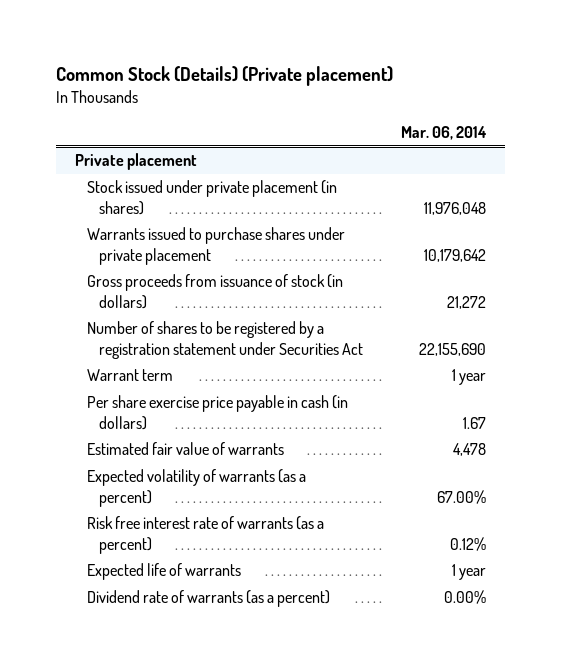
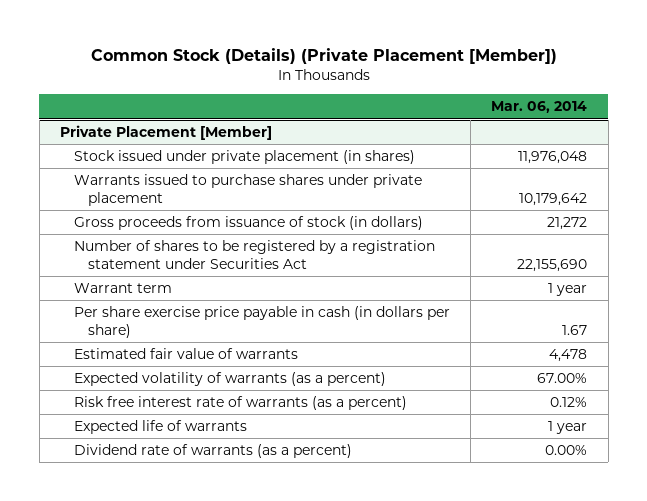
- Common Stock (Details) (Private placement)
+ Common Stock (Details) (Private Placement [Member])
- Private placement
+ Private Placement [Member]
- Per share exercise price payable in cash (in dollars) | 1.67
+ Per share exercise price payable in cash (in dollars per share) | 1.67

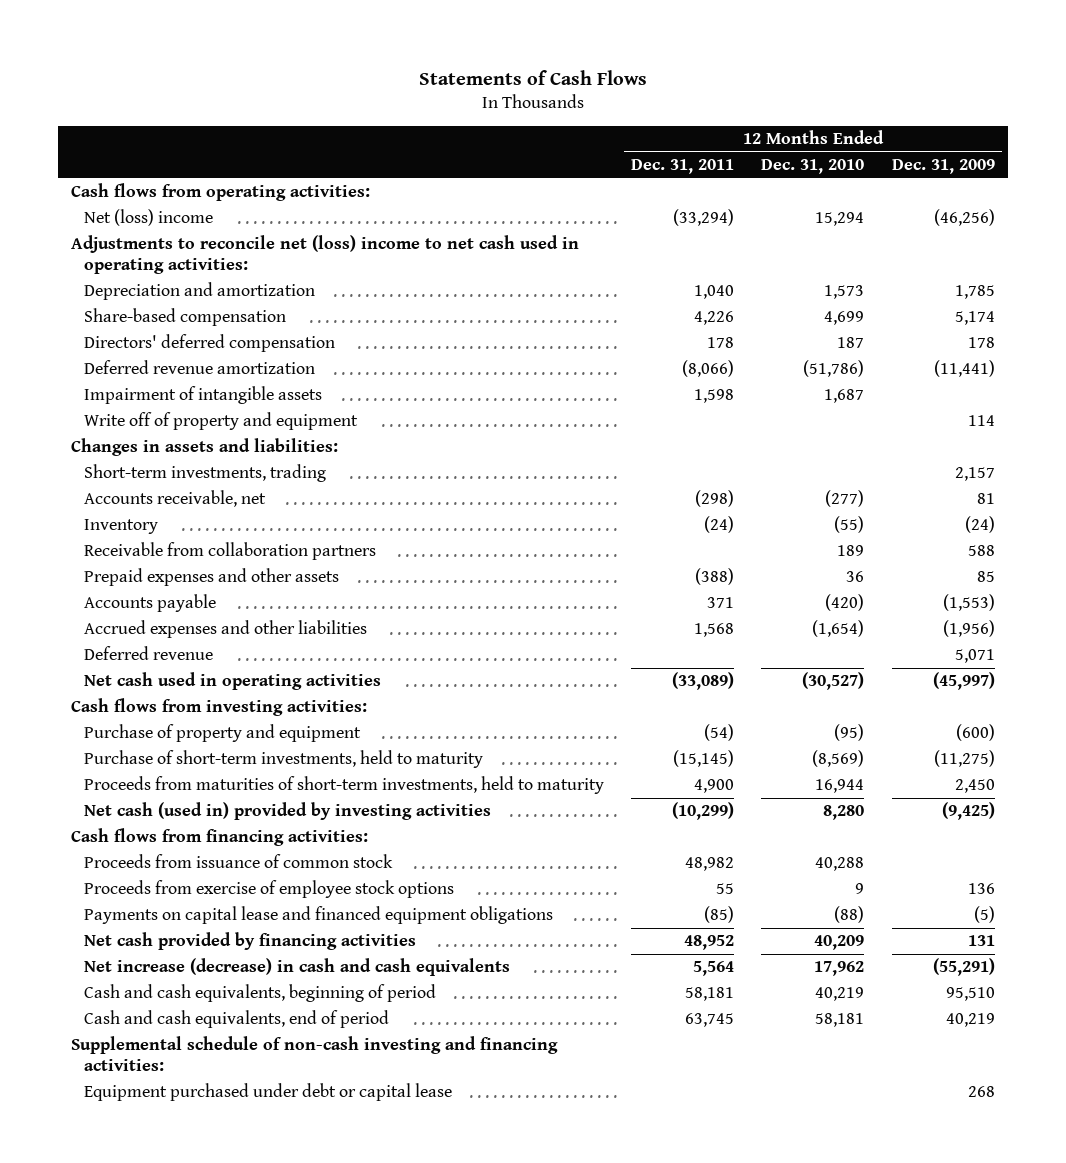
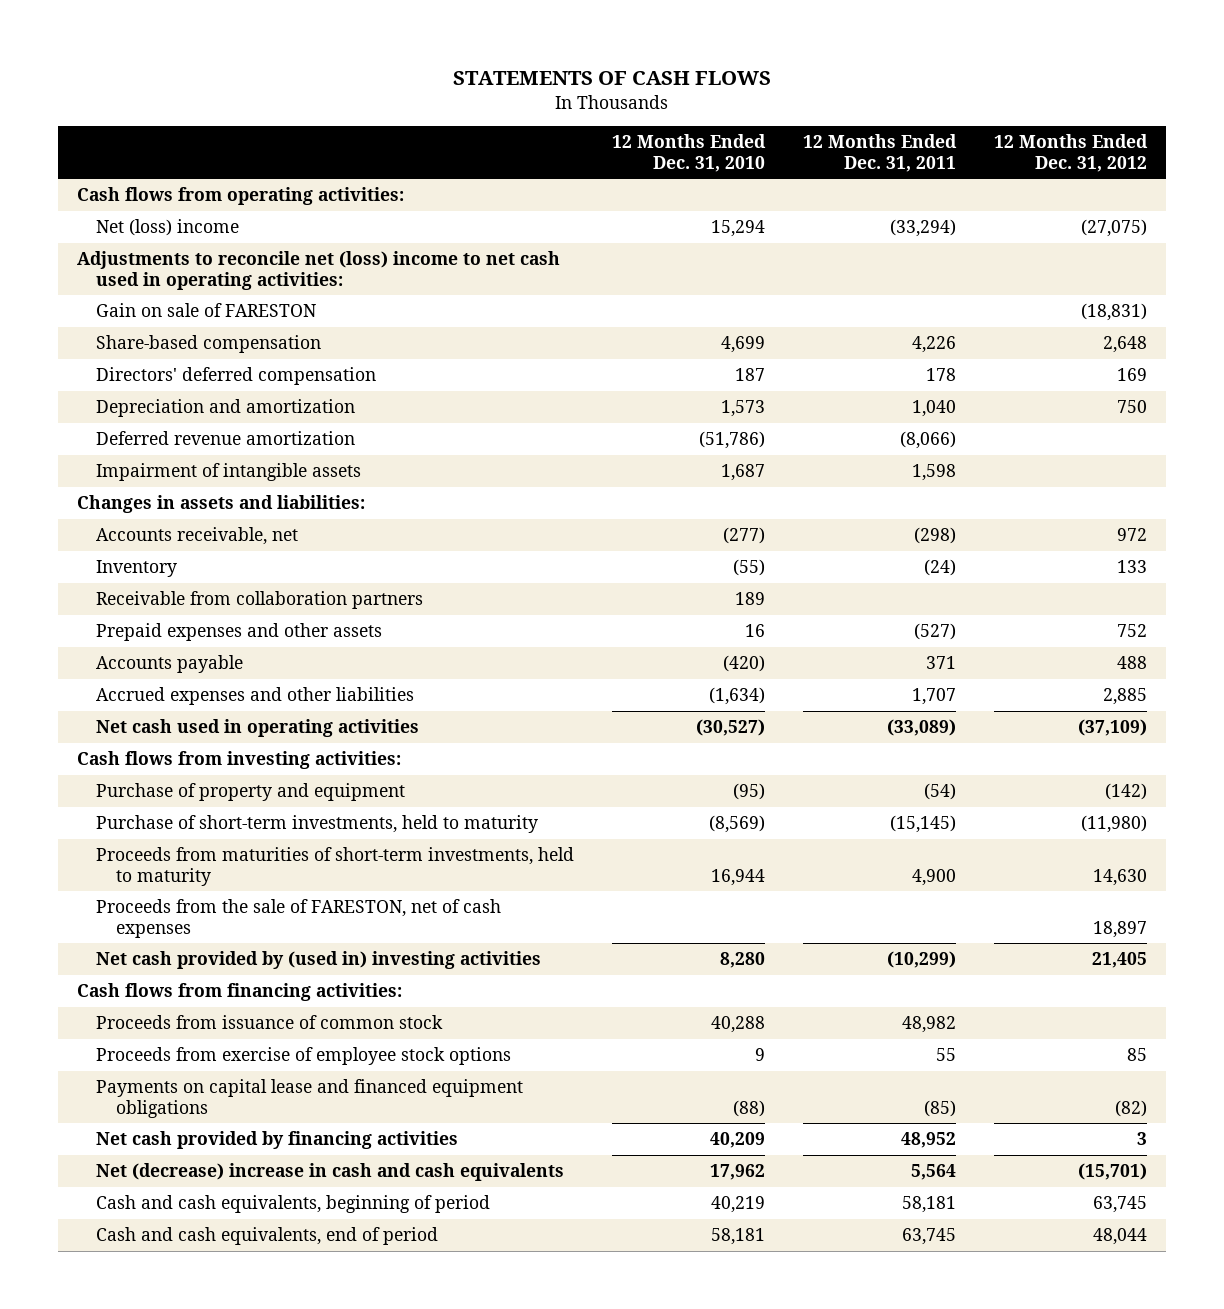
- Statements of Cash Flows
+ STATEMENTS OF CASH FLOWS
- | 12 Months Ended Dec. 31, 2011 | 12 Months Ended Dec. 31, 2010 | 12 Months Ended Dec. 31, 2009
+ | 12 Months Ended Dec. 31, 2010 | 12 Months Ended Dec. 31, 2011 | 12 Months Ended Dec. 31, 2012
+ Gain on sale of FARESTON | | | (18,831)
moved down: Depreciation and amortization | 1,573 | 1,040 | 750
- Write off of property and equipment | | | 114
- Short-term investments, trading | | | 2,157
- Prepaid expenses and other assets | (388) | 36 | 85
+ Prepaid expenses and other assets | 16 | (527) | 752
- Accrued expenses and other liabilities | 1,568 | (1,654) | (1,956)
- Deferred revenue | | | 5,071
+ Accrued expenses and other liabilities | (1,634) | 1,707 | 2,885
- Net cash (used in) provided by investing activities | (10,299) | 8,280 | (9,425)
+ Proceeds from the sale of FARESTON, net of cash expenses | | | 18,897
+ Net cash provided by (used in) investing activities | 8,280 | (10,299) | 21,405
- Net increase (decrease) in cash and cash equivalents | 5,564 | 17,962 | (55,291)
+ Net (decrease) increase in cash and cash equivalents | 17,962 | 5,564 | (15,701)
- Supplemental schedule of non-cash investing and financing activities:
- Equipment purchased under debt or capital lease | | | 268

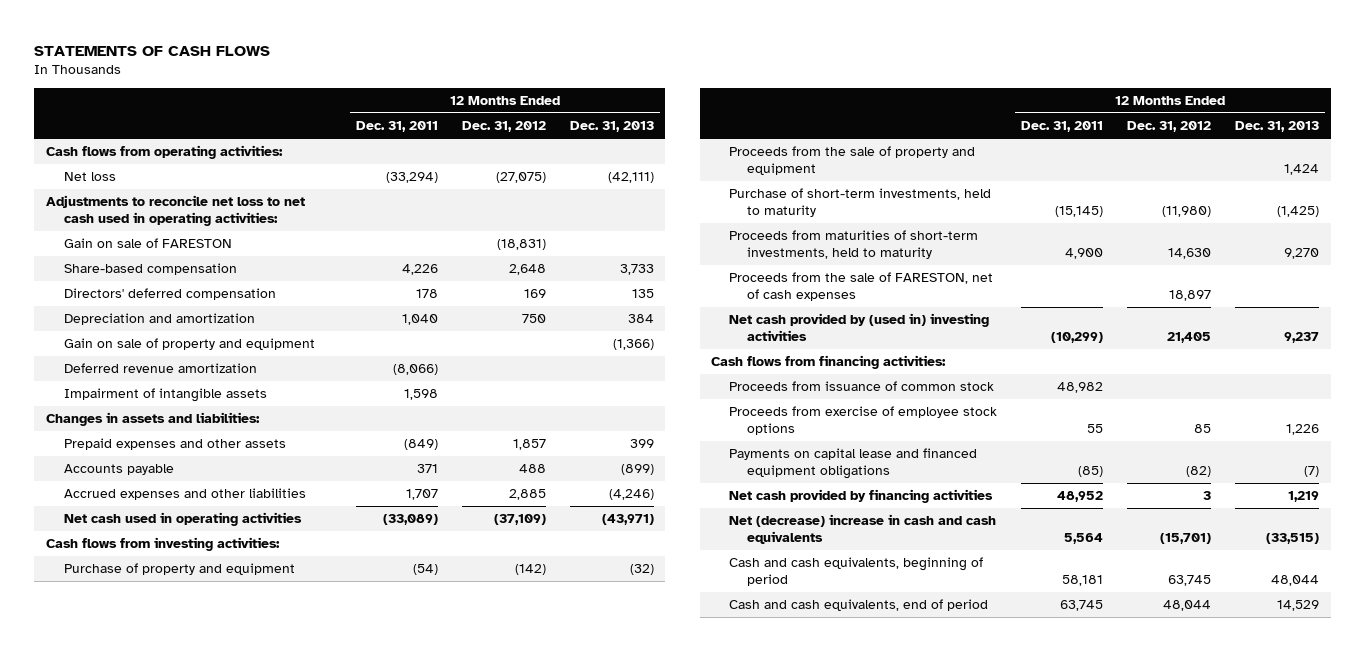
- | 12 Months Ended Dec. 31, 2010 | 12 Months Ended Dec. 31, 2011 | 12 Months Ended Dec. 31, 2012
+ | 12 Months Ended Dec. 31, 2011 | 12 Months Ended Dec. 31, 2012 | 12 Months Ended Dec. 31, 2013
- Net (loss) income | 15,294 | (33,294) | (27,075)
- Adjustments to reconcile net (loss) income to net cash used in operating activities:
+ Net loss | (33,294) | (27,075) | (42,111)
+ Adjustments to reconcile net loss to net cash used in operating activities:
+ Gain on sale of property and equipment | | | (1,366)
- Accounts receivable, net | (277) | (298) | 972
- Inventory | (55) | (24) | 133
- Receivable from collaboration partners | 189 | |
- Prepaid expenses and other assets | 16 | (527) | 752
+ Prepaid expenses and other assets | (849) | 1,857 | 399
+ Proceeds from the sale of property and equipment | | | 1,424

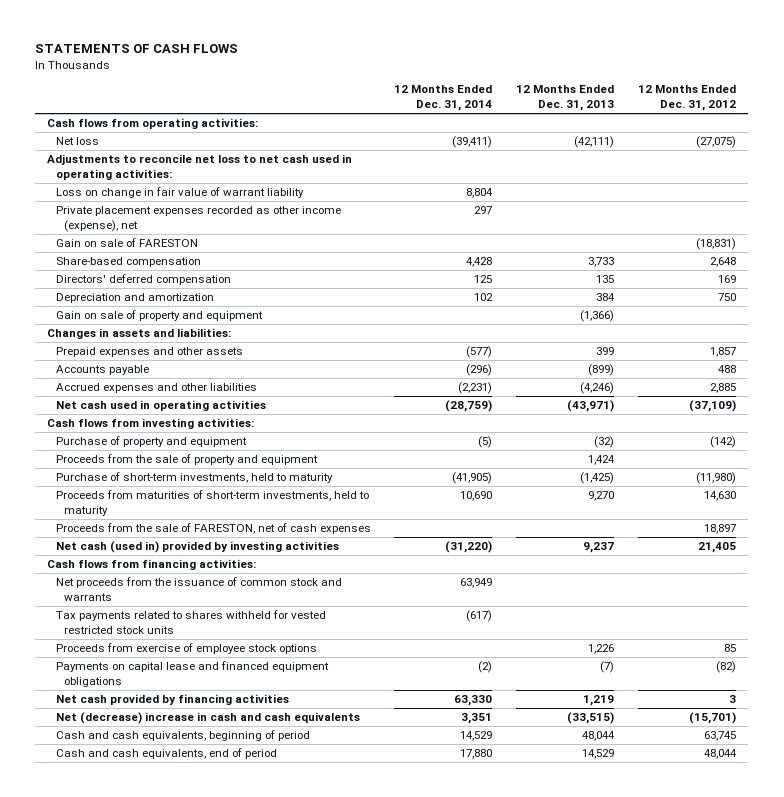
- | 12 Months Ended Dec. 31, 2011 | 12 Months Ended Dec. 31, 2012 | 12 Months Ended Dec. 31, 2013
+ | 12 Months Ended Dec. 31, 2014 | 12 Months Ended Dec. 31, 2013 | 12 Months Ended Dec. 31, 2012
+ Loss on change in fair value of warrant liability | 8,804 | |
+ Private placement expenses recorded as other income (expense), net | 297 | |
- Deferred revenue amortization | (8,066) | |
- Impairment of intangible assets | 1,598 | |
- Net cash provided by (used in) investing activities | (10,299) | 21,405 | 9,237
+ Net cash (used in) provided by investing activities | (31,220) | 9,237 | 21,405
- Proceeds from issuance of common stock | 48,982 | |
+ Net proceeds from the issuance of common stock and warrants | 63,949 | |
+ Tax payments related to shares withheld for vested restricted stock units | (617) | |

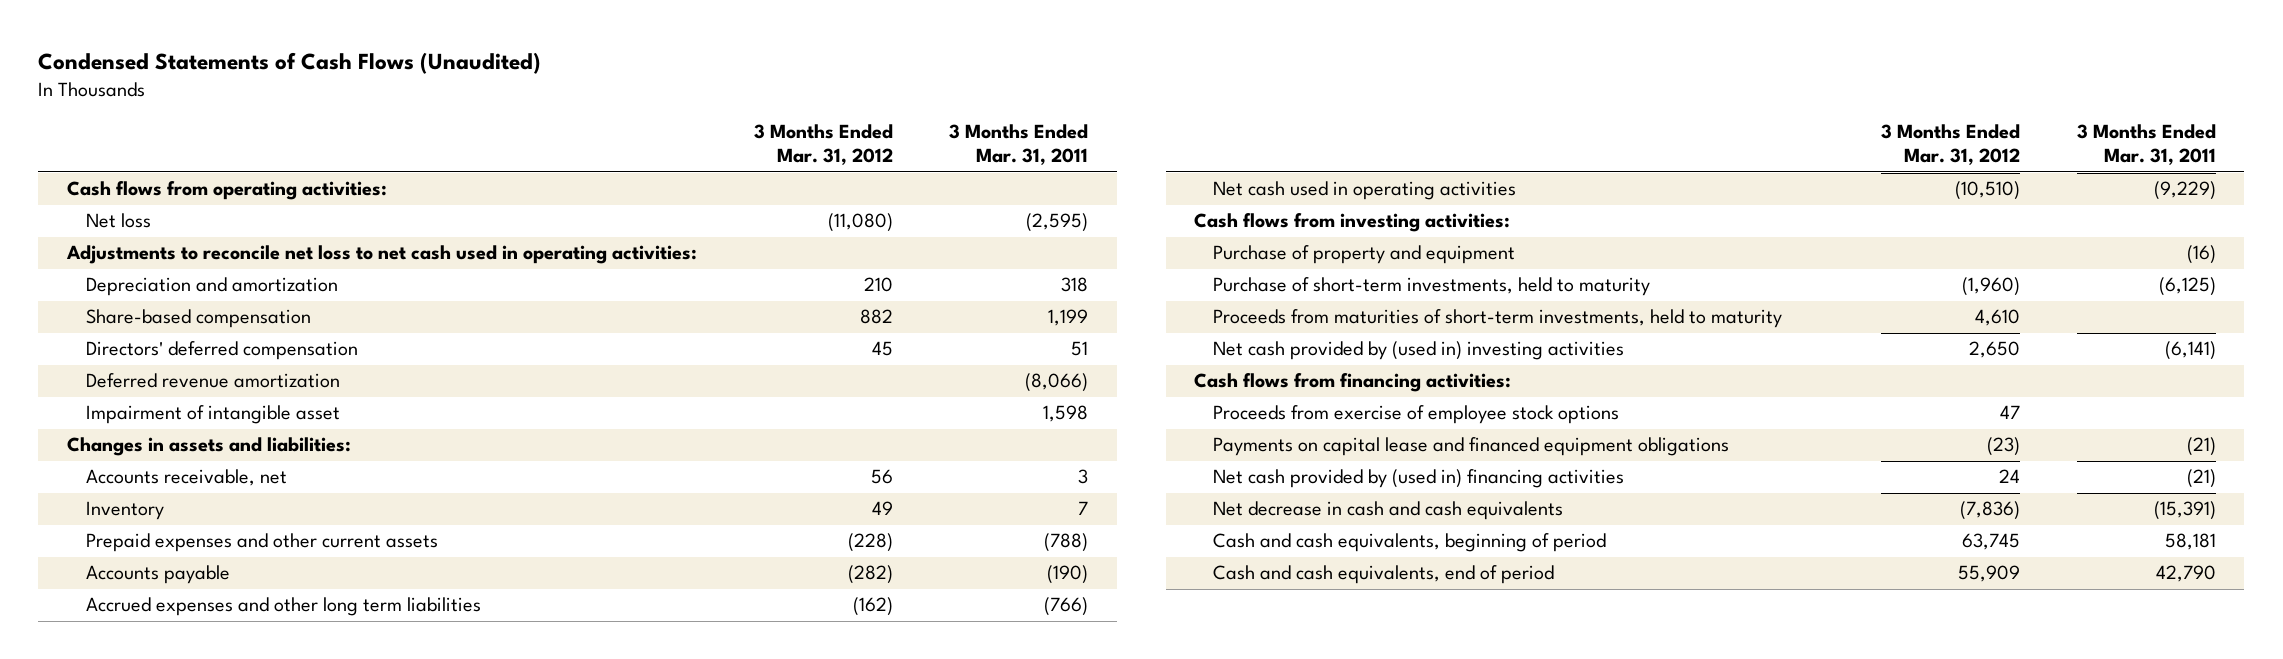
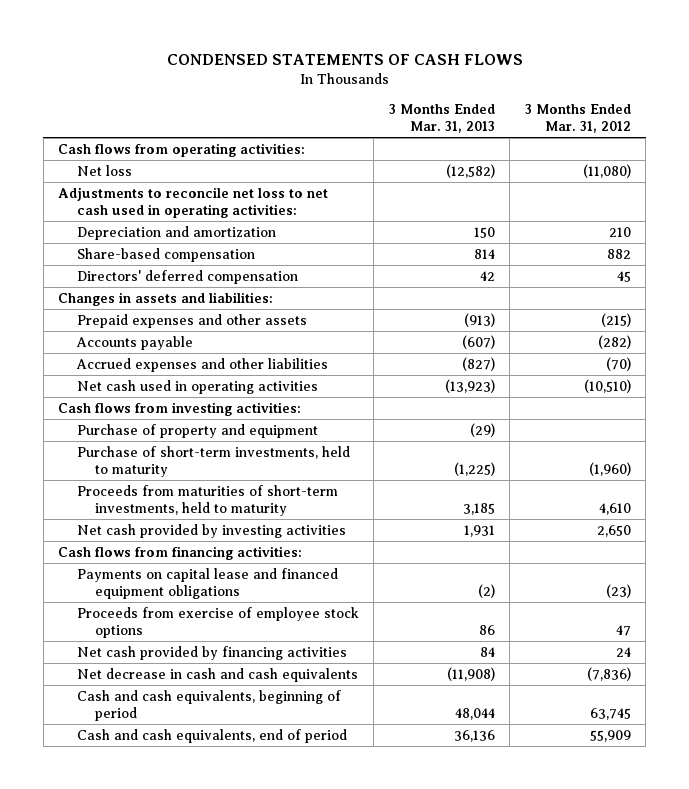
- Condensed Statements of Cash Flows (Unaudited)
+ CONDENSED STATEMENTS OF CASH FLOWS
- | 3 Months Ended Mar. 31, 2012 | 3 Months Ended Mar. 31, 2011
+ | 3 Months Ended Mar. 31, 2013 | 3 Months Ended Mar. 31, 2012
- Deferred revenue amortization | | (8,066)
- Impairment of intangible asset | | 1,598
- Accounts receivable, net | 56 | 3
- Inventory | 49 | 7
- Prepaid expenses and other current assets | (228) | (788)
+ Prepaid expenses and other assets | (913) | (215)
- Accrued expenses and other long term liabilities | (162) | (766)
+ Accrued expenses and other liabilities | (827) | (70)
- Net cash provided by (used in) investing activities | 2,650 | (6,141)
+ Net cash provided by investing activities | 1,931 | 2,650
- Net cash provided by (used in) financing activities | 24 | (21)
moved down: Proceeds from exercise of employee stock options | 86 | 47
+ Net cash provided by financing activities | 84 | 24

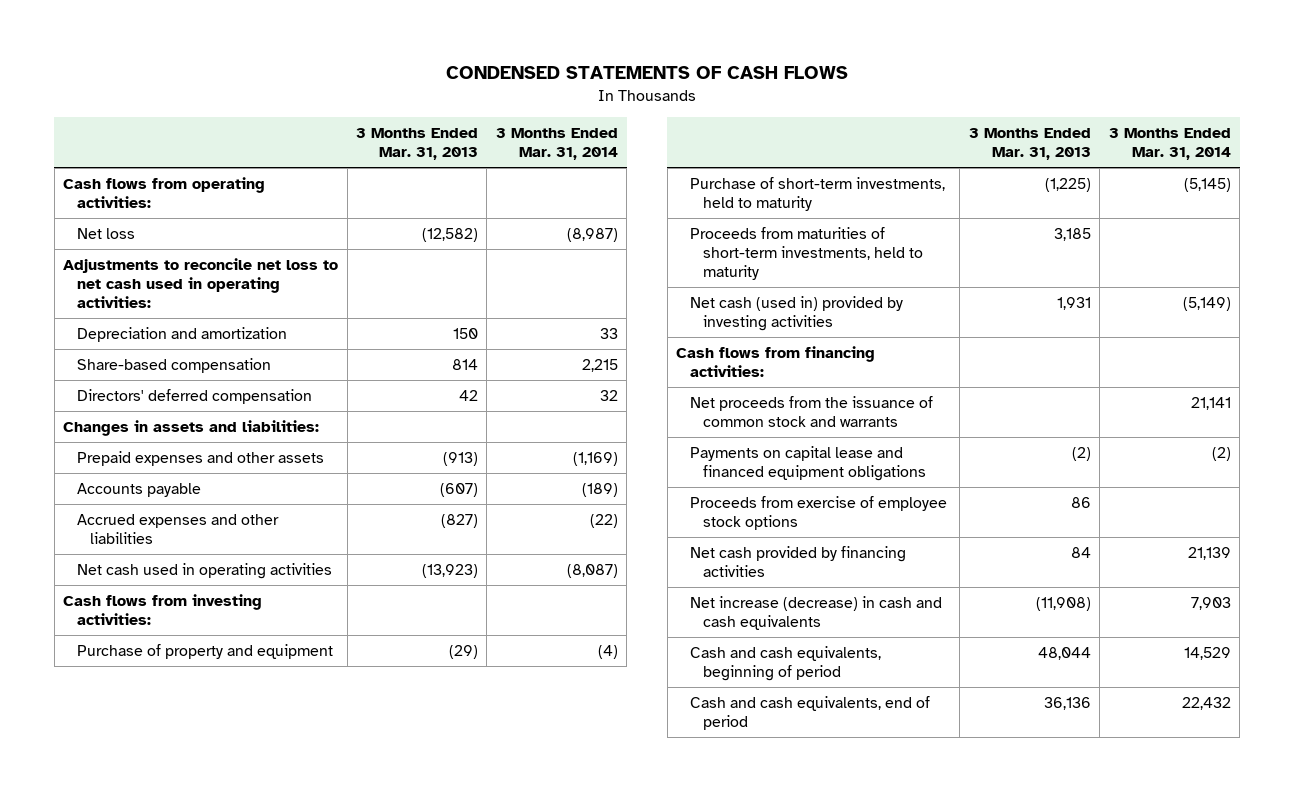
- | 3 Months Ended Mar. 31, 2013 | 3 Months Ended Mar. 31, 2012
+ | 3 Months Ended Mar. 31, 2013 | 3 Months Ended Mar. 31, 2014
- Net cash provided by investing activities | 1,931 | 2,650
+ Net cash (used in) provided by investing activities | 1,931 | (5,149)
+ Net proceeds from the issuance of common stock and warrants | | 21,141
- Net decrease in cash and cash equivalents | (11,908) | (7,836)
+ Net increase (decrease) in cash and cash equivalents | (11,908) | 7,903

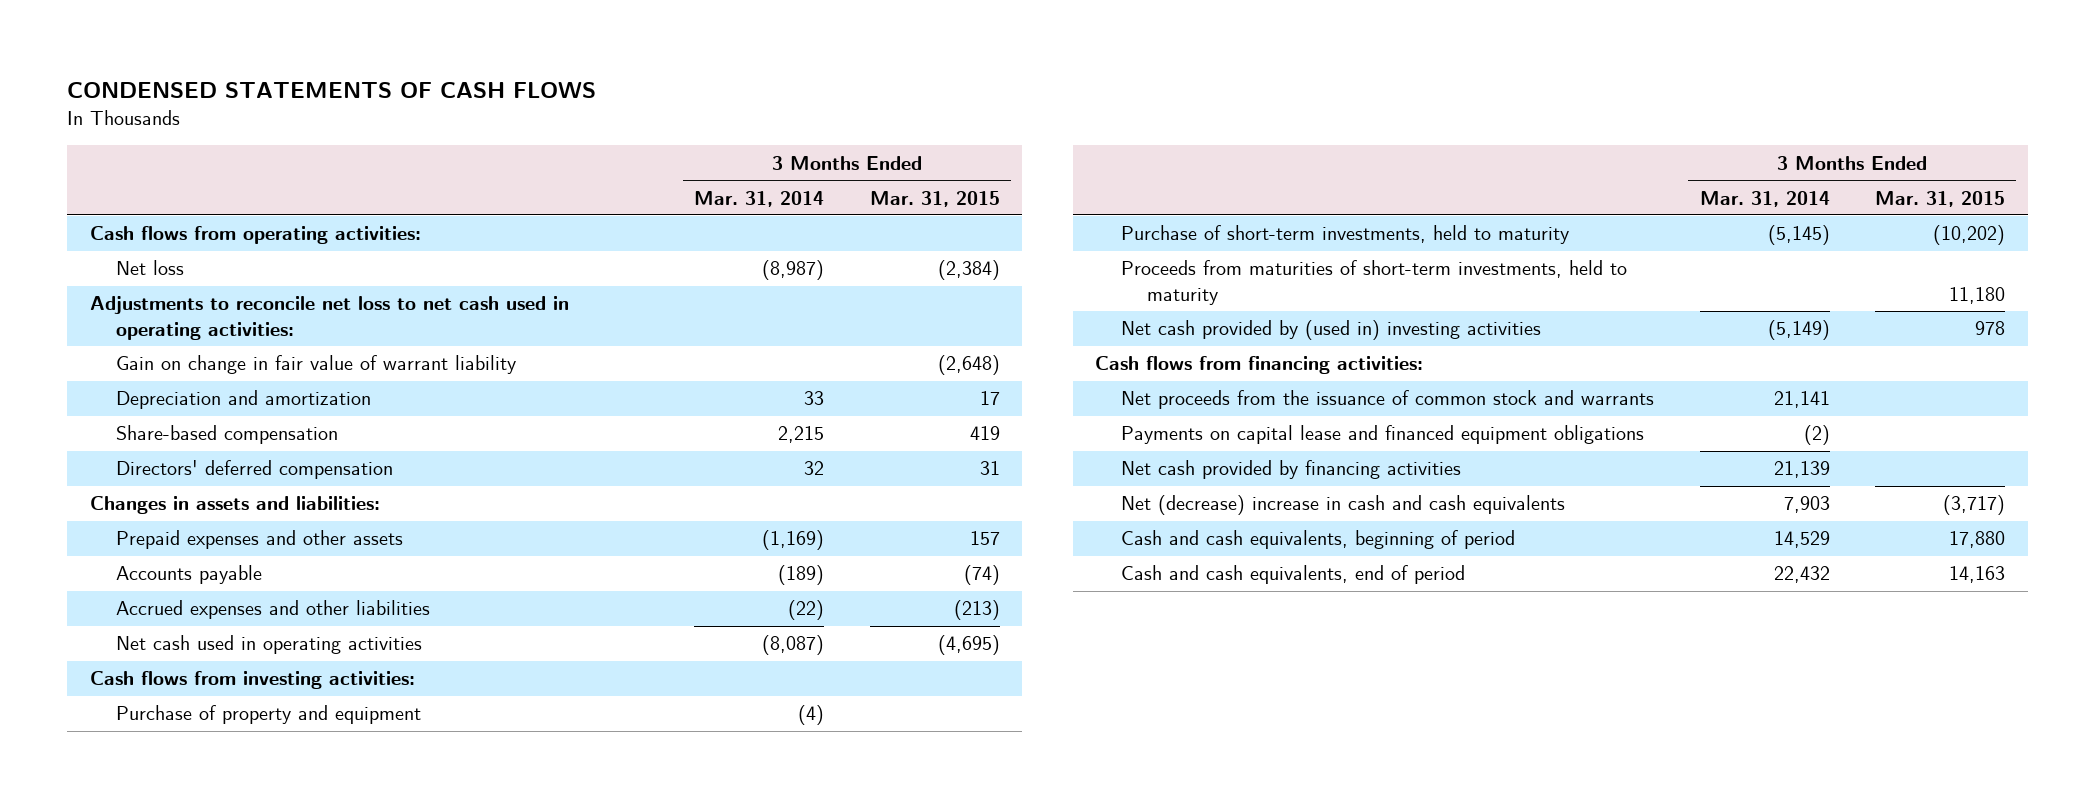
- | 3 Months Ended Mar. 31, 2013 | 3 Months Ended Mar. 31, 2014
+ | 3 Months Ended Mar. 31, 2014 | 3 Months Ended Mar. 31, 2015
+ Gain on change in fair value of warrant liability | | (2,648)
- Net cash (used in) provided by investing activities | 1,931 | (5,149)
+ Net cash provided by (used in) investing activities | (5,149) | 978
- Proceeds from exercise of employee stock options | 86 |
- Net increase (decrease) in cash and cash equivalents | (11,908) | 7,903
+ Net (decrease) increase in cash and cash equivalents | 7,903 | (3,717)

